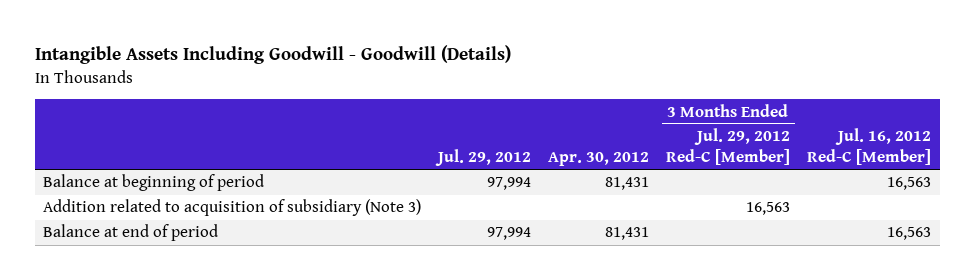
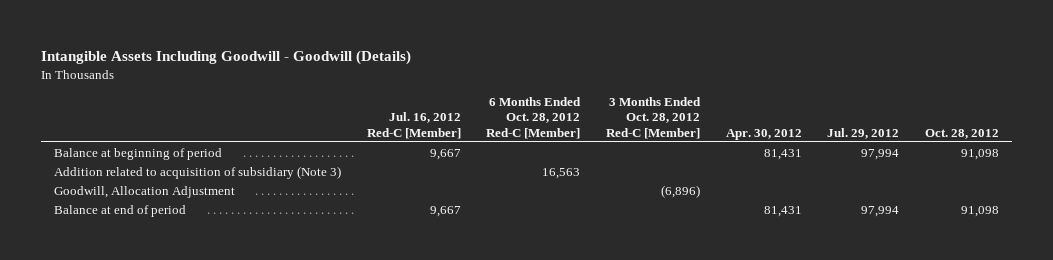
- | Jul. 29, 2012 | Apr. 30, 2012 | 3 Months Ended Jul. 29, 2012 Red-C [Member] | Jul. 16, 2012 Red-C [Member]
+ | Jul. 16, 2012 Red-C [Member] | 6 Months Ended Oct. 28, 2012 Red-C [Member] | 3 Months Ended Oct. 28, 2012 Red-C [Member] | Apr. 30, 2012 | Jul. 29, 2012 | Oct. 28, 2012
- Balance at beginning of period | 97,994 | 81,431 | | 16,563
+ Balance at beginning of period | 9,667 | | | 81,431 | 97,994 | 91,098
- Balance at end of period | 97,994 | 81,431 | | 16,563
+ Goodwill, Allocation Adjustment | | | (6,896) | | |
+ Balance at end of period | 9,667 | | | 81,431 | 97,994 | 91,098

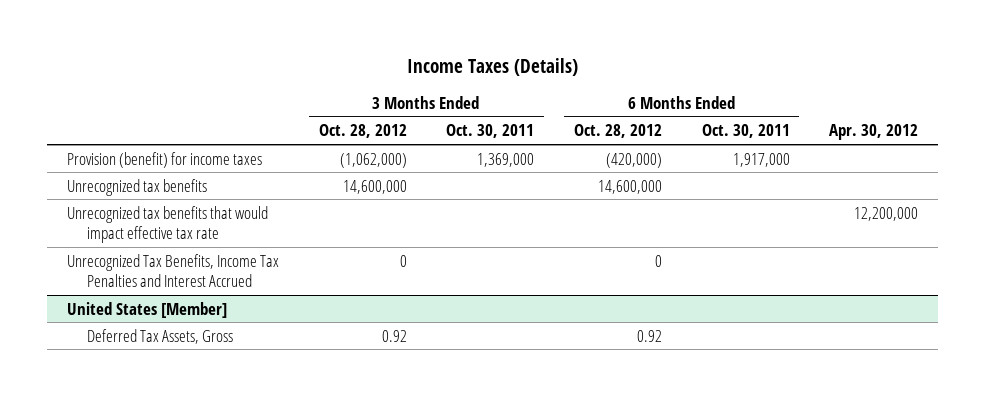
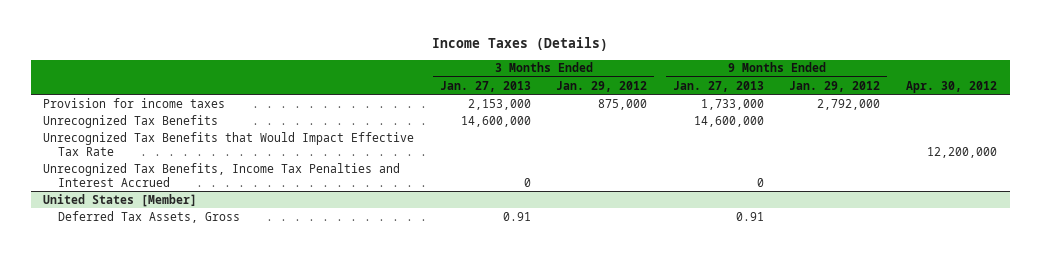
- | 3 Months Ended Oct. 28, 2012 | 3 Months Ended Oct. 30, 2011 | 6 Months Ended Oct. 28, 2012 | 6 Months Ended Oct. 30, 2011 | Apr. 30, 2012
+ | 3 Months Ended Jan. 27, 2013 | 3 Months Ended Jan. 29, 2012 | 9 Months Ended Jan. 27, 2013 | 9 Months Ended Jan. 29, 2012 | Apr. 30, 2012
- Provision (benefit) for income taxes | (1,062,000) | 1,369,000 | (420,000) | 1,917,000 |
- Unrecognized tax benefits | 14,600,000 | | 14,600,000 | |
- Unrecognized tax benefits that would impact effective tax rate | | | | | 12,200,000
+ Provision for income taxes | 2,153,000 | 875,000 | 1,733,000 | 2,792,000 |
+ Unrecognized Tax Benefits | 14,600,000 | | 14,600,000 | |
+ Unrecognized Tax Benefits that Would Impact Effective Tax Rate | | | | | 12,200,000

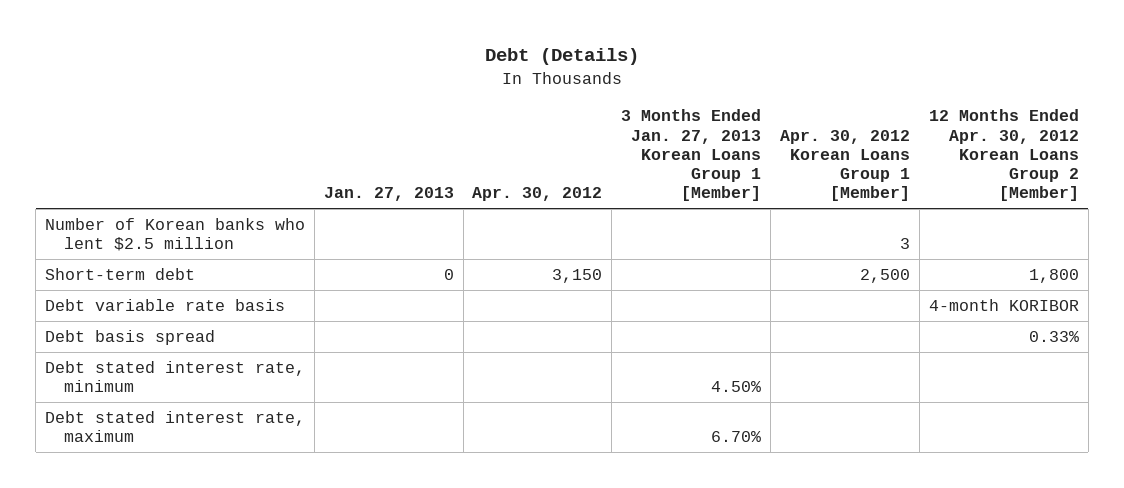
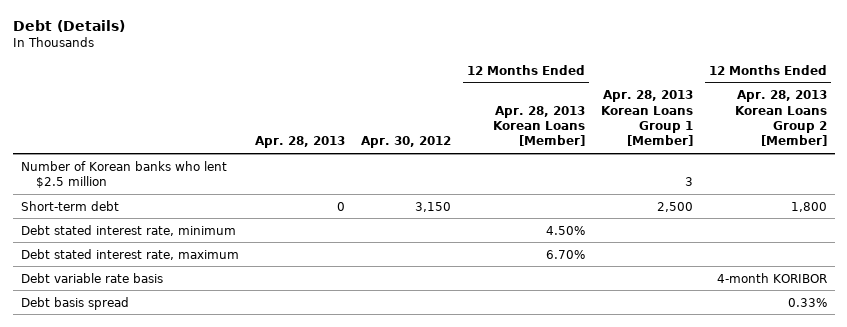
- | Jan. 27, 2013 | Apr. 30, 2012 | 3 Months Ended Jan. 27, 2013 Korean Loans Group 1 [Member] | Apr. 30, 2012 Korean Loans Group 1 [Member] | 12 Months Ended Apr. 30, 2012 Korean Loans Group 2 [Member]
+ | Apr. 28, 2013 | Apr. 30, 2012 | 12 Months Ended Apr. 28, 2013 Korean Loans [Member] | Apr. 28, 2013 Korean Loans Group 1 [Member] | 12 Months Ended Apr. 28, 2013 Korean Loans Group 2 [Member]
moved down: Debt variable rate basis | | | | | 4-month KORIBOR
moved down: Debt basis spread | | | | | 0.33%

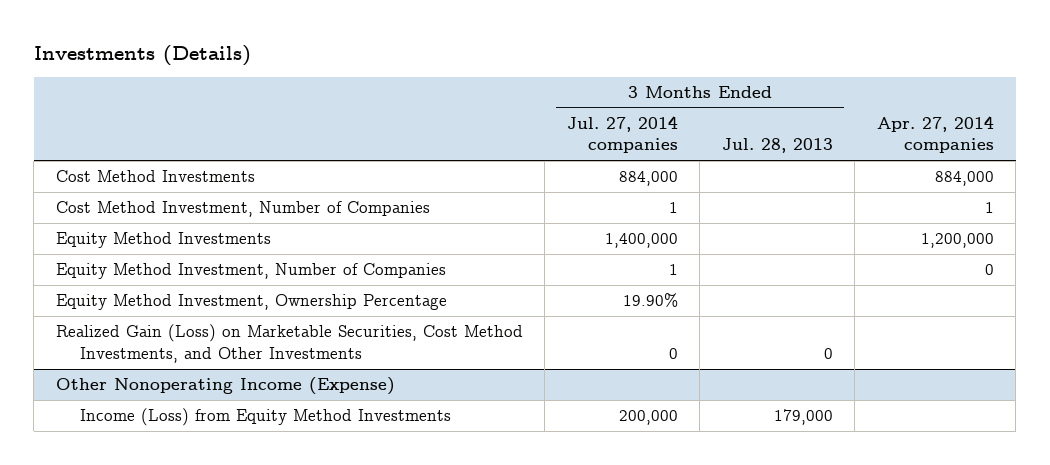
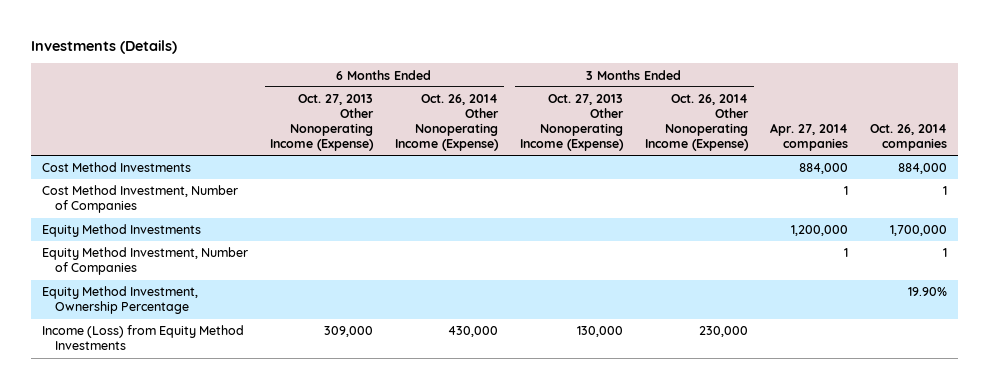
- | 3 Months Ended Jul. 27, 2014 companies | 3 Months Ended Jul. 28, 2013 | Apr. 27, 2014 companies
+ | 6 Months Ended Oct. 27, 2013 Other Nonoperating Income (Expense) | 6 Months Ended Oct. 26, 2014 Other Nonoperating Income (Expense) | 3 Months Ended Oct. 27, 2013 Other Nonoperating Income (Expense) | 3 Months Ended Oct. 26, 2014 Other Nonoperating Income (Expense) | Apr. 27, 2014 companies | Oct. 26, 2014 companies
- Equity Method Investment, Number of Companies | 1 | | 0
+ Equity Method Investment, Number of Companies | | | | | 1 | 1
- Realized Gain (Loss) on Marketable Securities, Cost Method Investments, and Other Investments | 0 | 0 |
- Other Nonoperating Income (Expense)
- Income (Loss) from Equity Method Investments | 200,000 | 179,000 |
+ Income (Loss) from Equity Method Investments | 309,000 | 430,000 | 130,000 | 230,000 | |

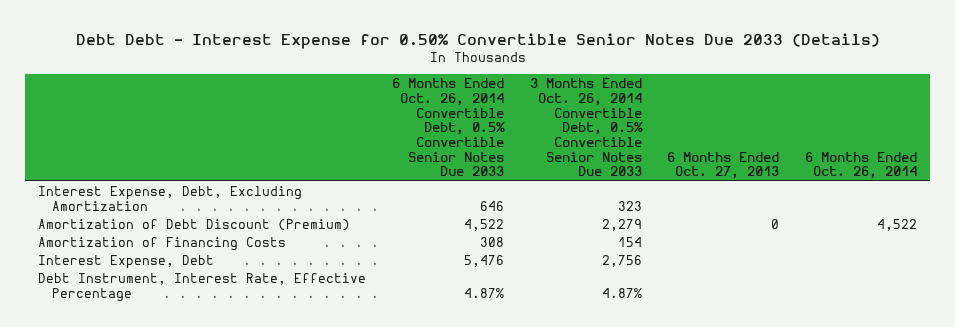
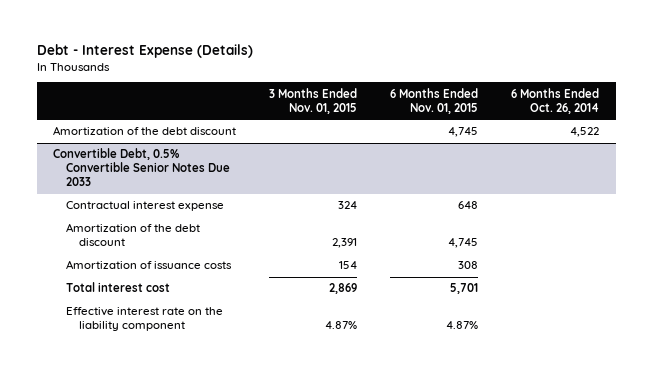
- Debt Debt - Interest Expense for 0.50% Convertible Senior Notes Due 2033 (Details)
+ Debt - Interest Expense (Details)
- | 6 Months Ended Oct. 26, 2014 Convertible Debt, 0.5% Convertible Senior Notes Due 2033 | 3 Months Ended Oct. 26, 2014 Convertible Debt, 0.5% Convertible Senior Notes Due 2033 | 6 Months Ended Oct. 27, 2013 | 6 Months Ended Oct. 26, 2014
+ | 3 Months Ended Nov. 01, 2015 | 6 Months Ended Nov. 01, 2015 | 6 Months Ended Oct. 26, 2014
- Interest Expense, Debt, Excluding Amortization | 646 | 323 | |
- Amortization of Debt Discount (Premium) | 4,522 | 2,279 | 0 | 4,522
- Amortization of Financing Costs | 308 | 154 | |
- Interest Expense, Debt | 5,476 | 2,756 | |
- Debt Instrument, Interest Rate, Effective Percentage | 4.87% | 4.87% | |
+ Amortization of the debt discount | | 4,745 | 4,522
+ Convertible Debt, 0.5% Convertible Senior Notes Due 2033
+ Contractual interest expense | 324 | 648 |
+ Amortization of the debt discount | 2,391 | 4,745 |
+ Amortization of issuance costs | 154 | 308 |
+ Total interest cost | 2,869 | 5,701 |
+ Effective interest rate on the liability component | 4.87% | 4.87% |

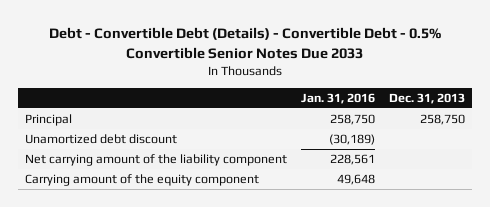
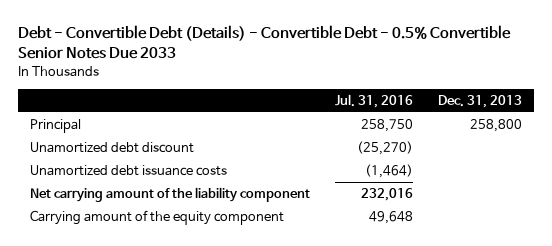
- | Jan. 31, 2016 | Dec. 31, 2013
+ | Jul. 31, 2016 | Dec. 31, 2013
- Principal | 258,750 | 258,750
+ Principal | 258,750 | 258,800
+ Unamortized debt issuance costs | (1,464) |

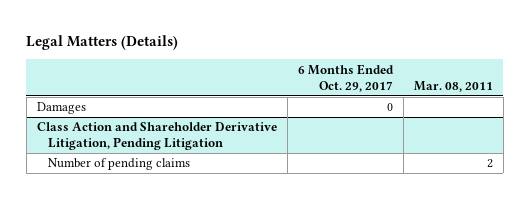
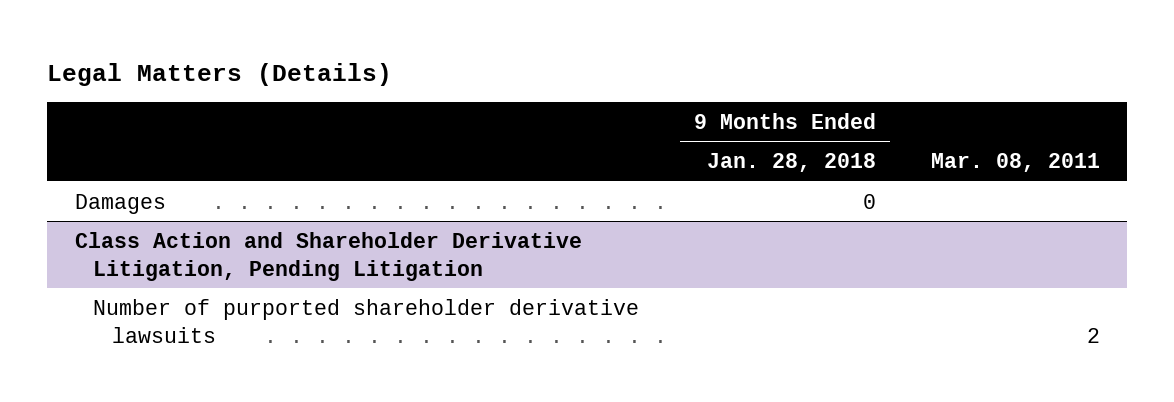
- | 6 Months Ended Oct. 29, 2017 | Mar. 08, 2011
+ | 9 Months Ended Jan. 28, 2018 | Mar. 08, 2011
@ Class Action and Shareholder Derivative Litigation, Pending Litigation
- Number of pending claims | | 2
+ Number of purported shareholder derivative lawsuits | | 2

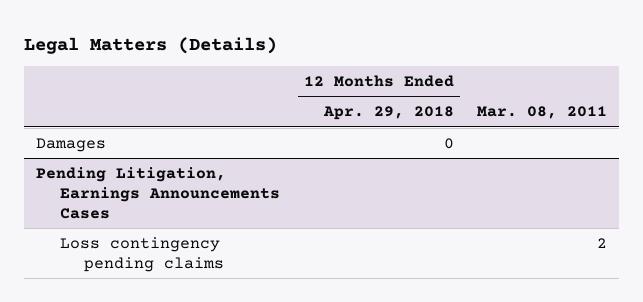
- | 9 Months Ended Jan. 28, 2018 | Mar. 08, 2011
+ | 12 Months Ended Apr. 29, 2018 | Mar. 08, 2011
- Class Action and Shareholder Derivative Litigation, Pending Litigation
- Number of purported shareholder derivative lawsuits | | 2
+ Pending Litigation, Earnings Announcements Cases
+ Loss contingency pending claims | | 2

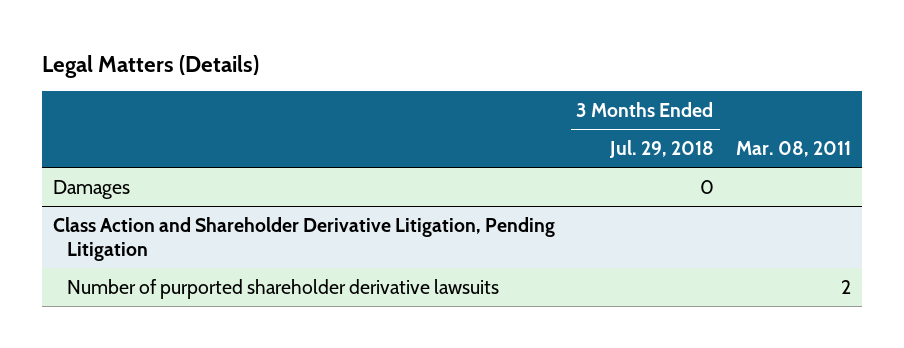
- | 12 Months Ended Apr. 29, 2018 | Mar. 08, 2011
+ | 3 Months Ended Jul. 29, 2018 | Mar. 08, 2011
- Pending Litigation, Earnings Announcements Cases
- Loss contingency pending claims | | 2
+ Class Action and Shareholder Derivative Litigation, Pending Litigation
+ Number of purported shareholder derivative lawsuits | | 2

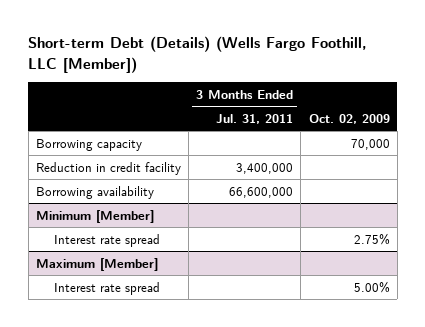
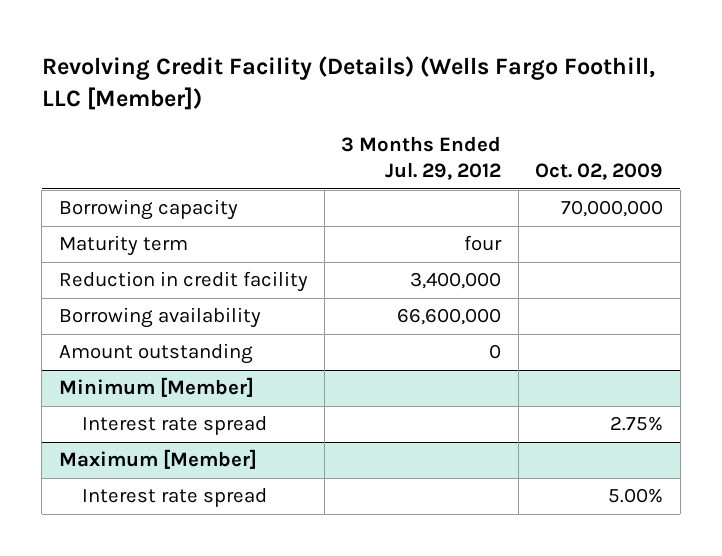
- Short-term Debt (Details) (Wells Fargo Foothill, LLC [Member])
+ Revolving Credit Facility (Details) (Wells Fargo Foothill, LLC [Member])
- | 3 Months Ended Jul. 31, 2011 | Oct. 02, 2009
+ | 3 Months Ended Jul. 29, 2012 | Oct. 02, 2009
- Borrowing capacity | | 70,000
+ Borrowing capacity | | 70,000,000
+ Maturity term | four |
+ Amount outstanding | 0 |

